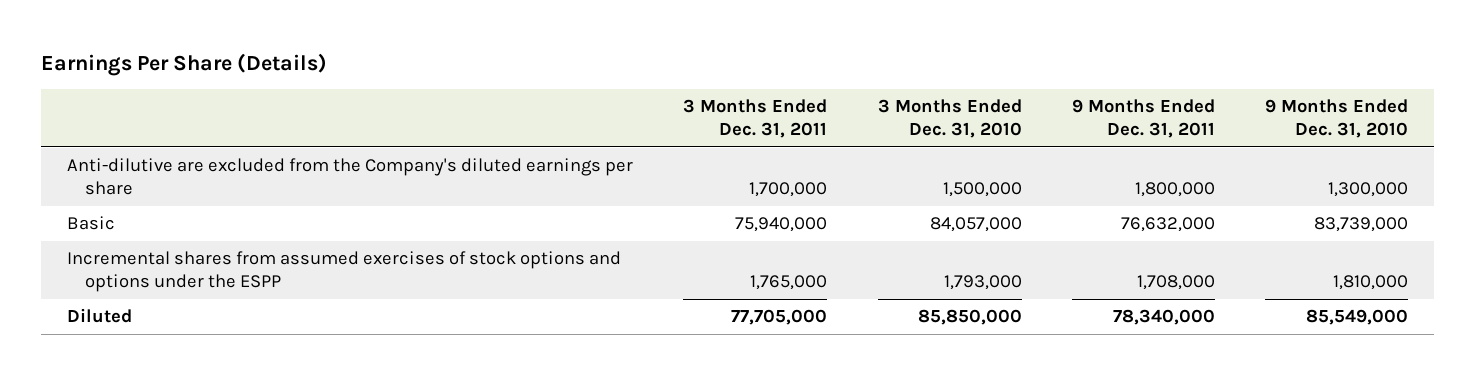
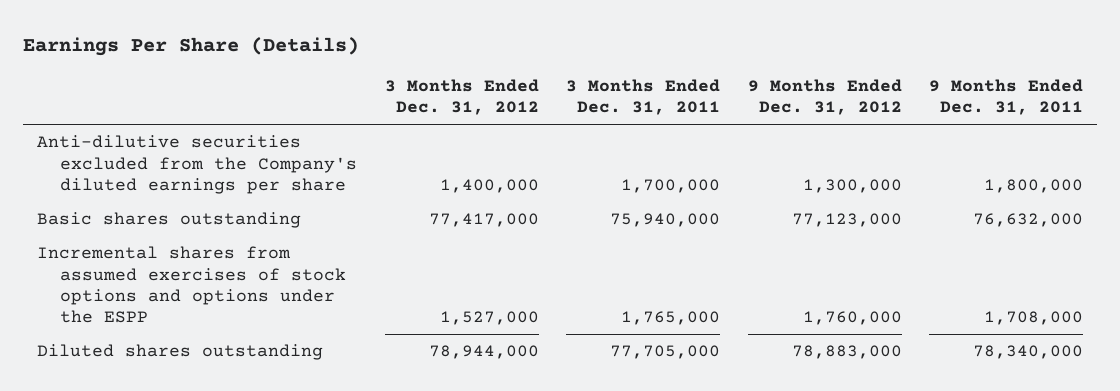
- | 3 Months Ended Dec. 31, 2011 | 3 Months Ended Dec. 31, 2010 | 9 Months Ended Dec. 31, 2011 | 9 Months Ended Dec. 31, 2010
+ | 3 Months Ended Dec. 31, 2012 | 3 Months Ended Dec. 31, 2011 | 9 Months Ended Dec. 31, 2012 | 9 Months Ended Dec. 31, 2011
- Anti-dilutive are excluded from the Company's diluted earnings per share | 1,700,000 | 1,500,000 | 1,800,000 | 1,300,000
- Basic | 75,940,000 | 84,057,000 | 76,632,000 | 83,739,000
+ Anti-dilutive securities excluded from the Company's diluted earnings per share | 1,400,000 | 1,700,000 | 1,300,000 | 1,800,000
+ Basic shares outstanding | 77,417,000 | 75,940,000 | 77,123,000 | 76,632,000
- Diluted | 77,705,000 | 85,850,000 | 78,340,000 | 85,549,000
+ Diluted shares outstanding | 78,944,000 | 77,705,000 | 78,883,000 | 78,340,000

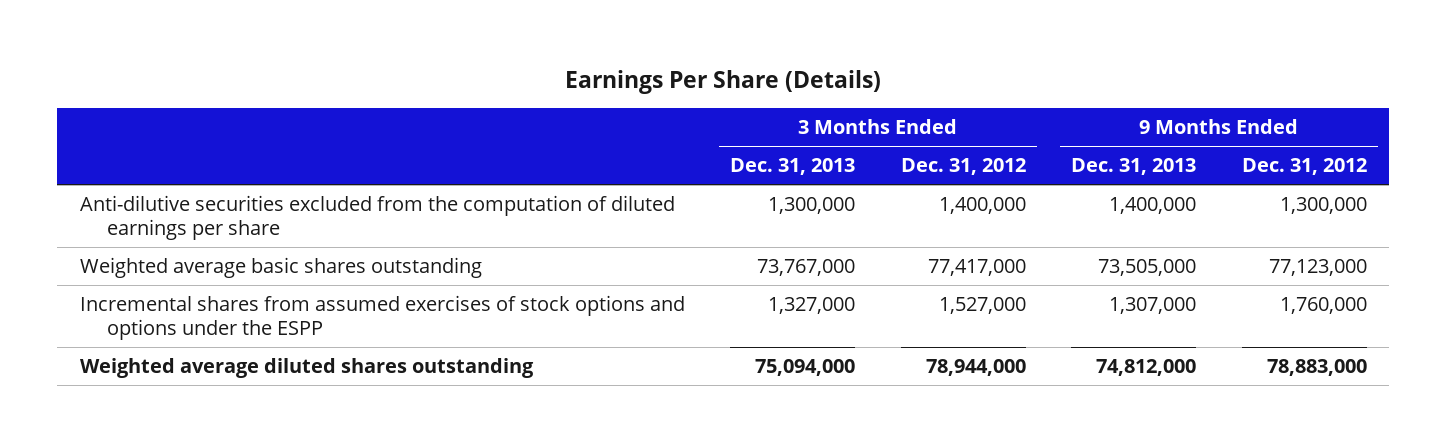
- | 3 Months Ended Dec. 31, 2012 | 3 Months Ended Dec. 31, 2011 | 9 Months Ended Dec. 31, 2012 | 9 Months Ended Dec. 31, 2011
+ | 3 Months Ended Dec. 31, 2013 | 3 Months Ended Dec. 31, 2012 | 9 Months Ended Dec. 31, 2013 | 9 Months Ended Dec. 31, 2012
- Anti-dilutive securities excluded from the Company's diluted earnings per share | 1,400,000 | 1,700,000 | 1,300,000 | 1,800,000
- Basic shares outstanding | 77,417,000 | 75,940,000 | 77,123,000 | 76,632,000
+ Anti-dilutive securities excluded from the computation of diluted earnings per share | 1,300,000 | 1,400,000 | 1,400,000 | 1,300,000
+ Weighted average basic shares outstanding | 73,767,000 | 77,417,000 | 73,505,000 | 77,123,000
- Diluted shares outstanding | 78,944,000 | 77,705,000 | 78,883,000 | 78,340,000
+ Weighted average diluted shares outstanding | 75,094,000 | 78,944,000 | 74,812,000 | 78,883,000

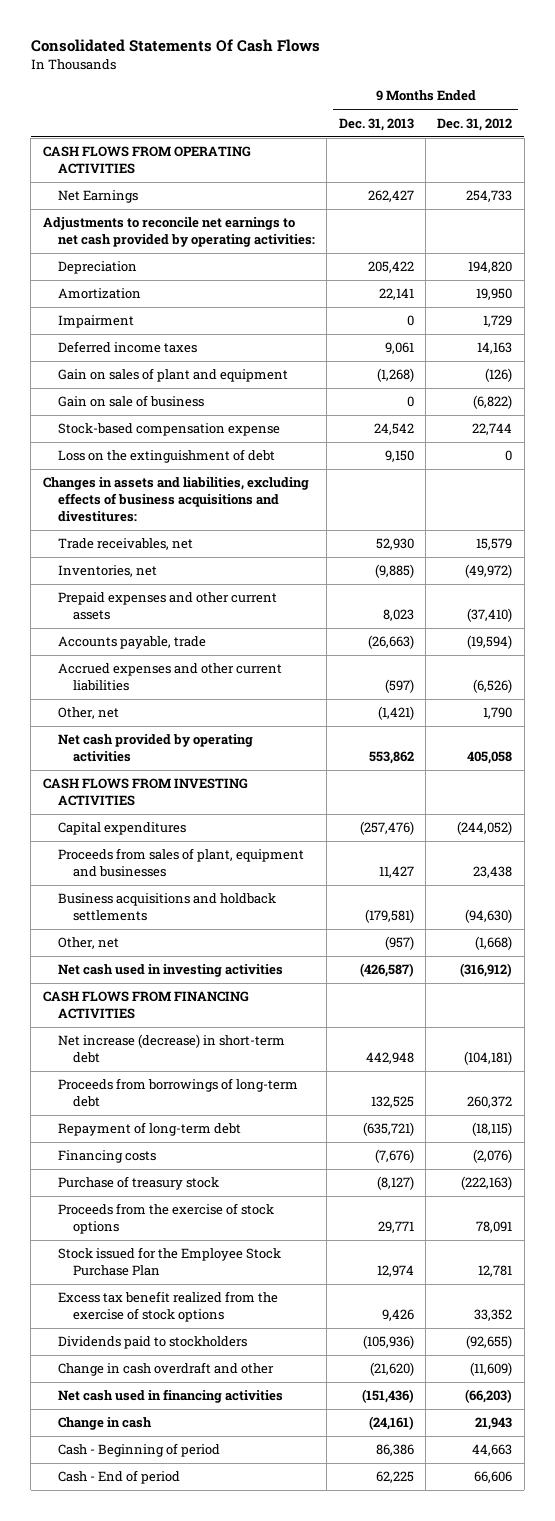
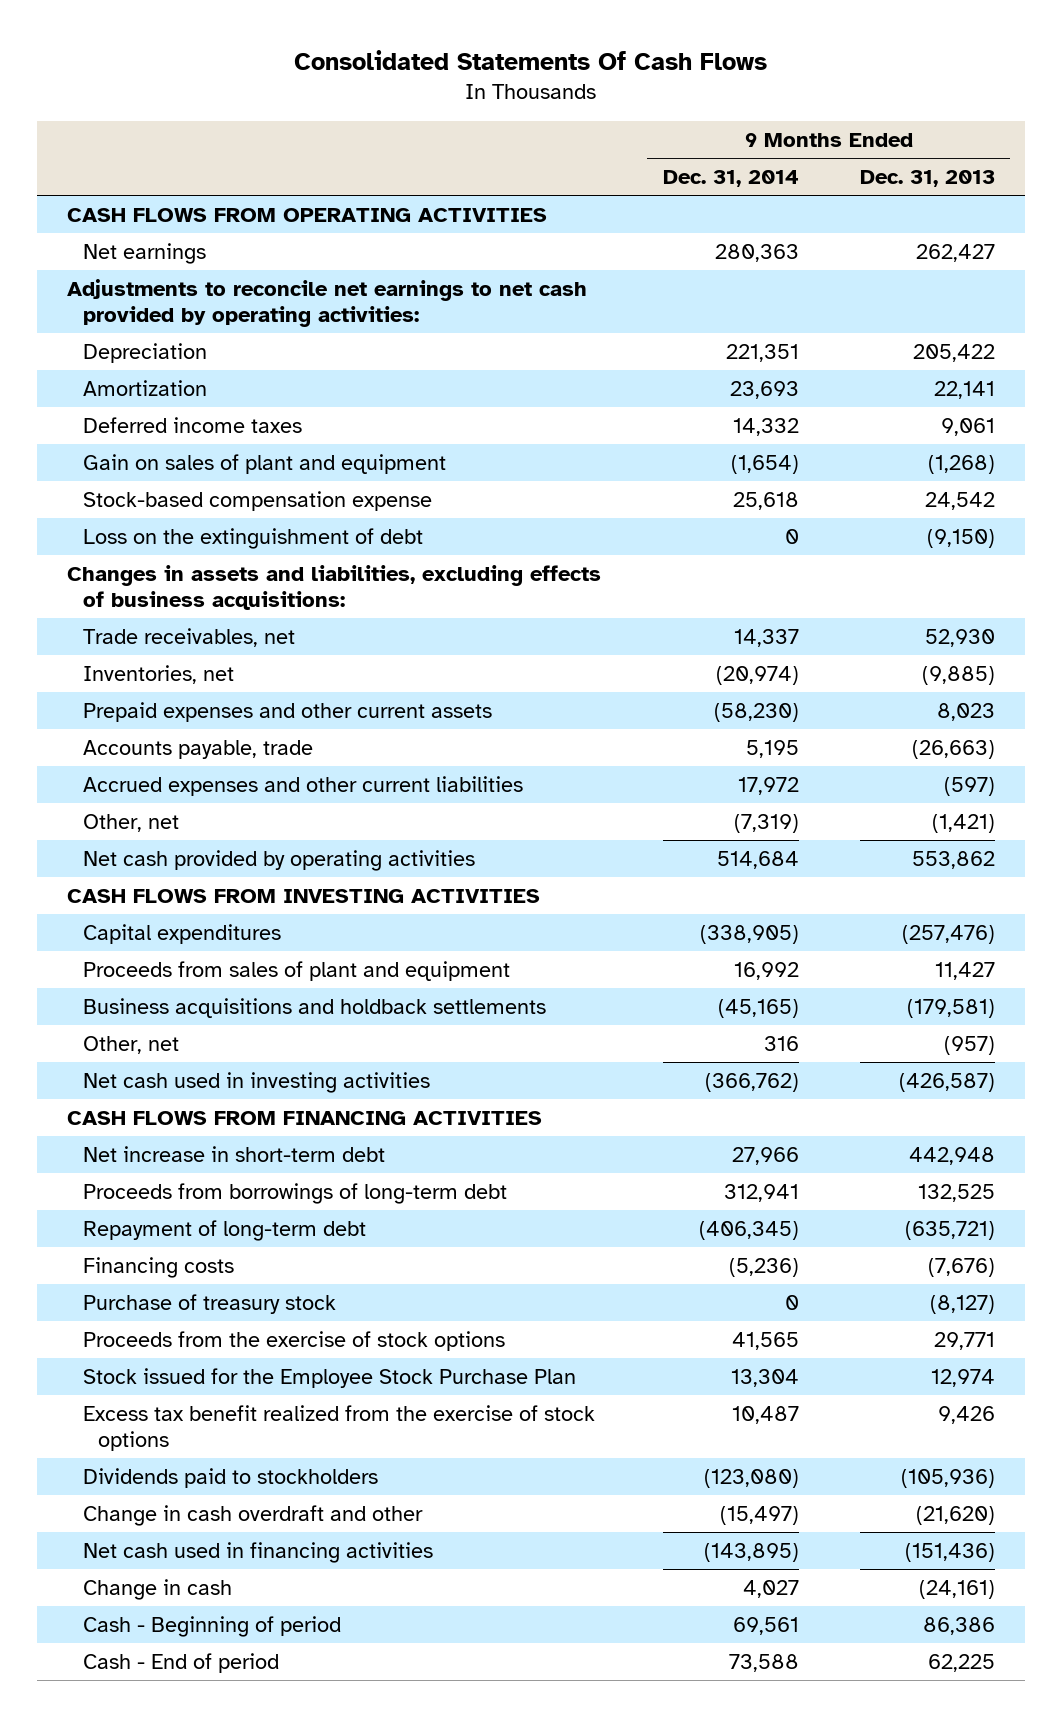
- | 9 Months Ended Dec. 31, 2013 | 9 Months Ended Dec. 31, 2012
+ | 9 Months Ended Dec. 31, 2014 | 9 Months Ended Dec. 31, 2013
- Net Earnings | 262,427 | 254,733
+ Net earnings | 280,363 | 262,427
- Impairment | 0 | 1,729
- Gain on sale of business | 0 | (6,822)
- Loss on the extinguishment of debt | 9,150 | 0
- Changes in assets and liabilities, excluding effects of business acquisitions and divestitures:
+ Loss on the extinguishment of debt | 0 | (9,150)
+ Changes in assets and liabilities, excluding effects of business acquisitions:
- Proceeds from sales of plant, equipment and businesses | 11,427 | 23,438
+ Proceeds from sales of plant and equipment | 16,992 | 11,427
- Net increase (decrease) in short-term debt | 442,948 | (104,181)
+ Net increase in short-term debt | 27,966 | 442,948

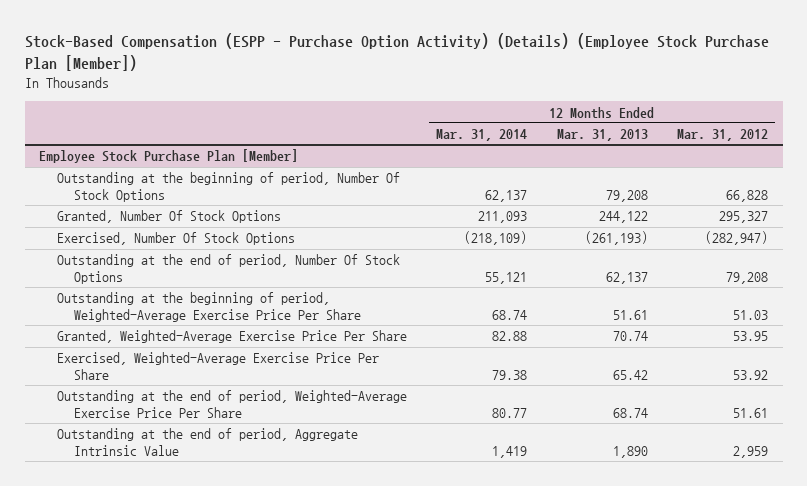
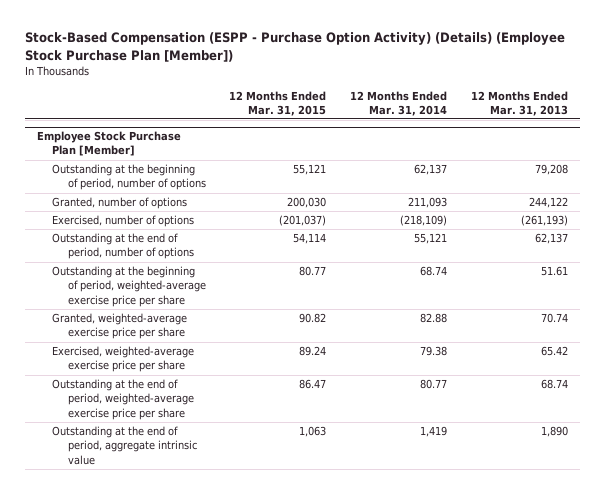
- | 12 Months Ended Mar. 31, 2014 | 12 Months Ended Mar. 31, 2013 | 12 Months Ended Mar. 31, 2012
+ | 12 Months Ended Mar. 31, 2015 | 12 Months Ended Mar. 31, 2014 | 12 Months Ended Mar. 31, 2013
@ Employee Stock Purchase Plan [Member]
- Outstanding at the beginning of period, Number Of Stock Options | 62,137 | 79,208 | 66,828
- Granted, Number Of Stock Options | 211,093 | 244,122 | 295,327
- Exercised, Number Of Stock Options | (218,109) | (261,193) | (282,947)
- Outstanding at the end of period, Number Of Stock Options | 55,121 | 62,137 | 79,208
- Outstanding at the beginning of period, Weighted-Average Exercise Price Per Share | 68.74 | 51.61 | 51.03
- Granted, Weighted-Average Exercise Price Per Share | 82.88 | 70.74 | 53.95
- Exercised, Weighted-Average Exercise Price Per Share | 79.38 | 65.42 | 53.92
- Outstanding at the end of period, Weighted-Average Exercise Price Per Share | 80.77 | 68.74 | 51.61
- Outstanding at the end of period, Aggregate Intrinsic Value | 1,419 | 1,890 | 2,959
+ Outstanding at the beginning of period, number of options | 55,121 | 62,137 | 79,208
+ Granted, number of options | 200,030 | 211,093 | 244,122
+ Exercised, number of options | (201,037) | (218,109) | (261,193)
+ Outstanding at the end of period, number of options | 54,114 | 55,121 | 62,137
+ Outstanding at the beginning of period, weighted-average exercise price per share | 80.77 | 68.74 | 51.61
+ Granted, weighted-average exercise price per share | 90.82 | 82.88 | 70.74
+ Exercised, weighted-average exercise price per share | 89.24 | 79.38 | 65.42
+ Outstanding at the end of period, weighted-average exercise price per share | 86.47 | 80.77 | 68.74
+ Outstanding at the end of period, aggregate intrinsic value | 1,063 | 1,419 | 1,890

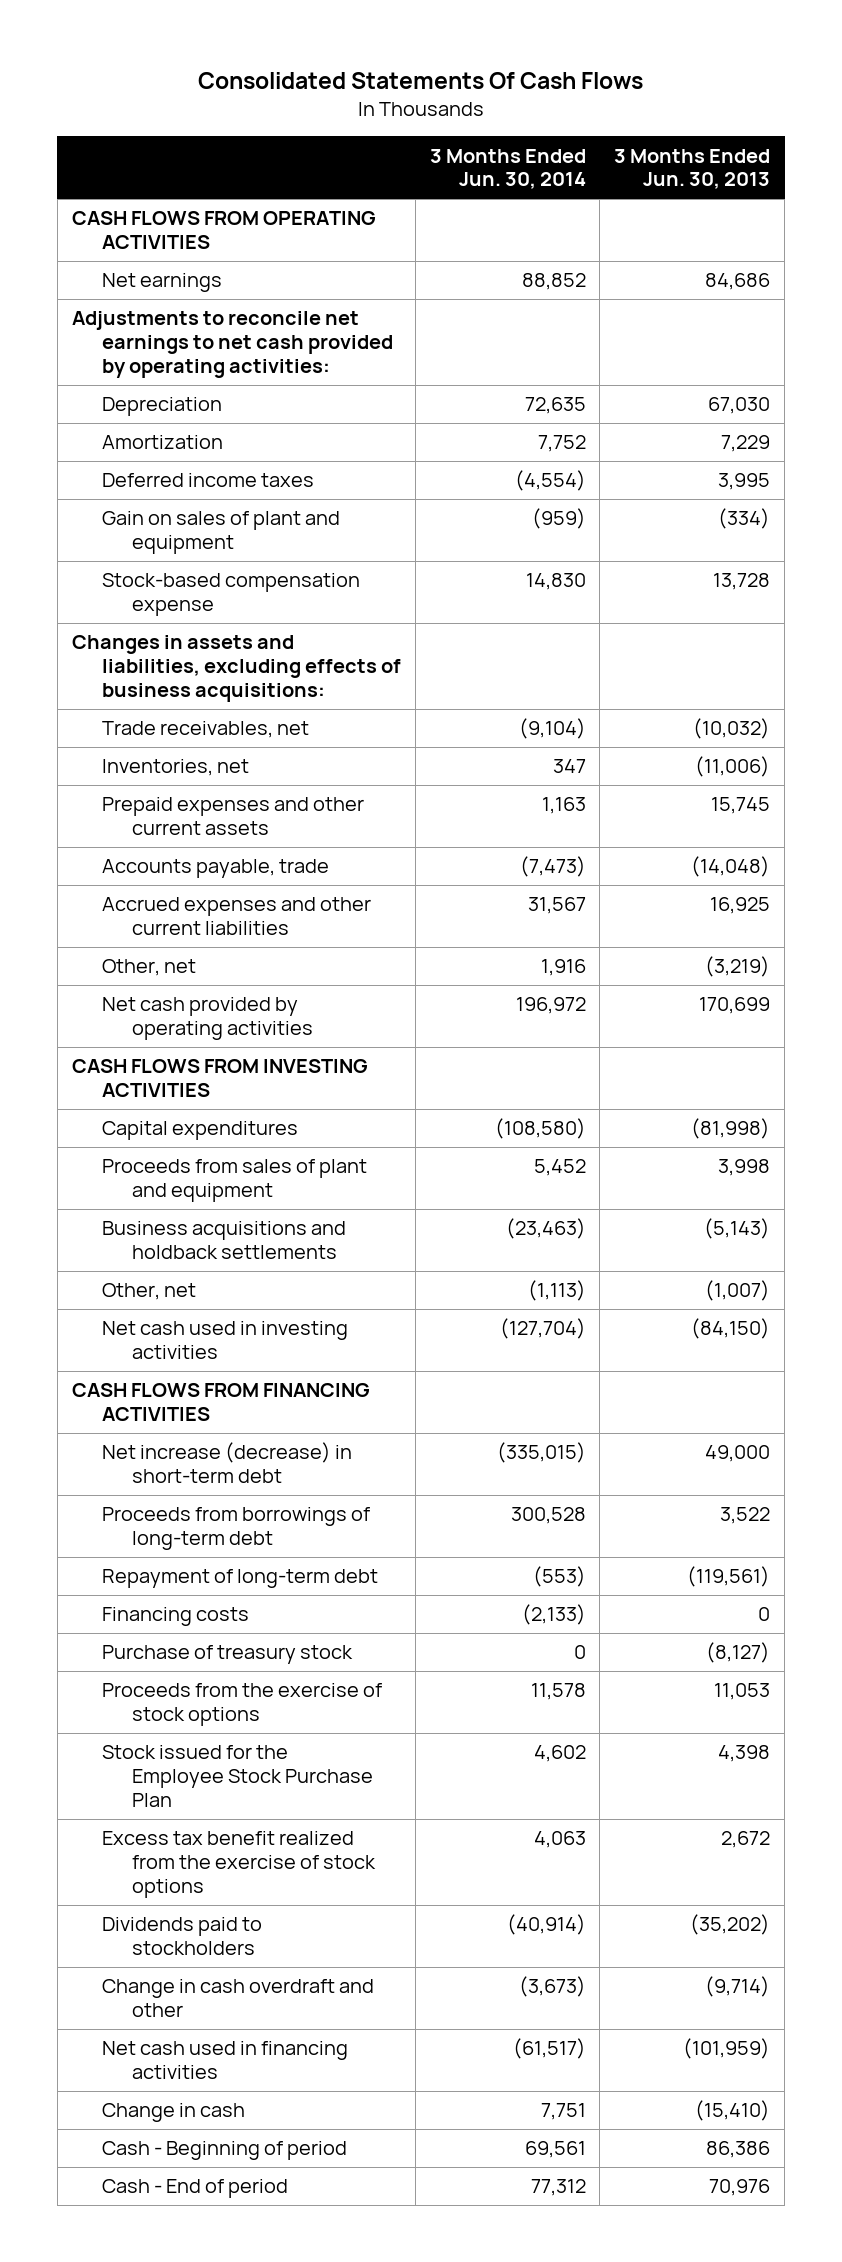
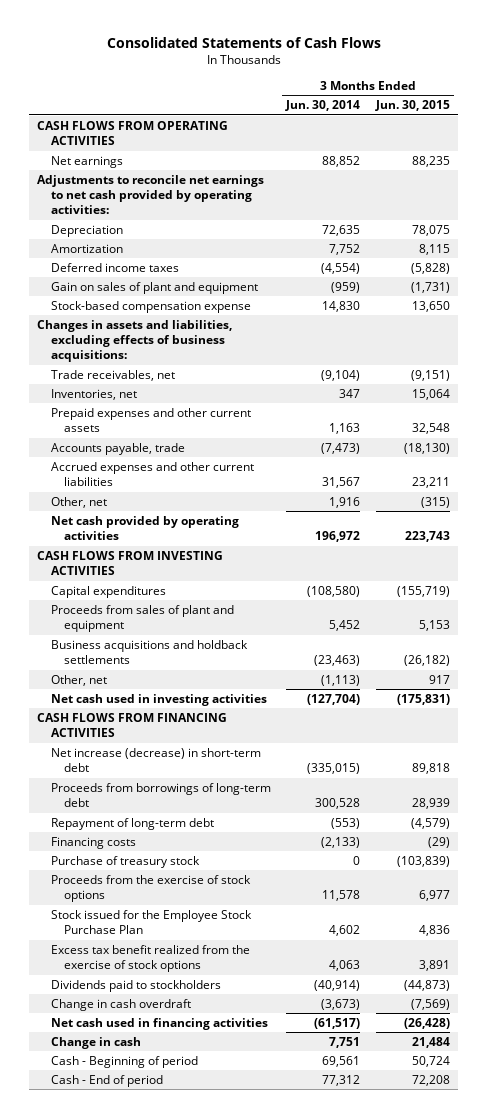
- Consolidated Statements Of Cash Flows
+ Consolidated Statements of Cash Flows
- | 3 Months Ended Jun. 30, 2014 | 3 Months Ended Jun. 30, 2013
+ | 3 Months Ended Jun. 30, 2014 | 3 Months Ended Jun. 30, 2015
- Change in cash overdraft and other | (3,673) | (9,714)
+ Change in cash overdraft | (3,673) | (7,569)

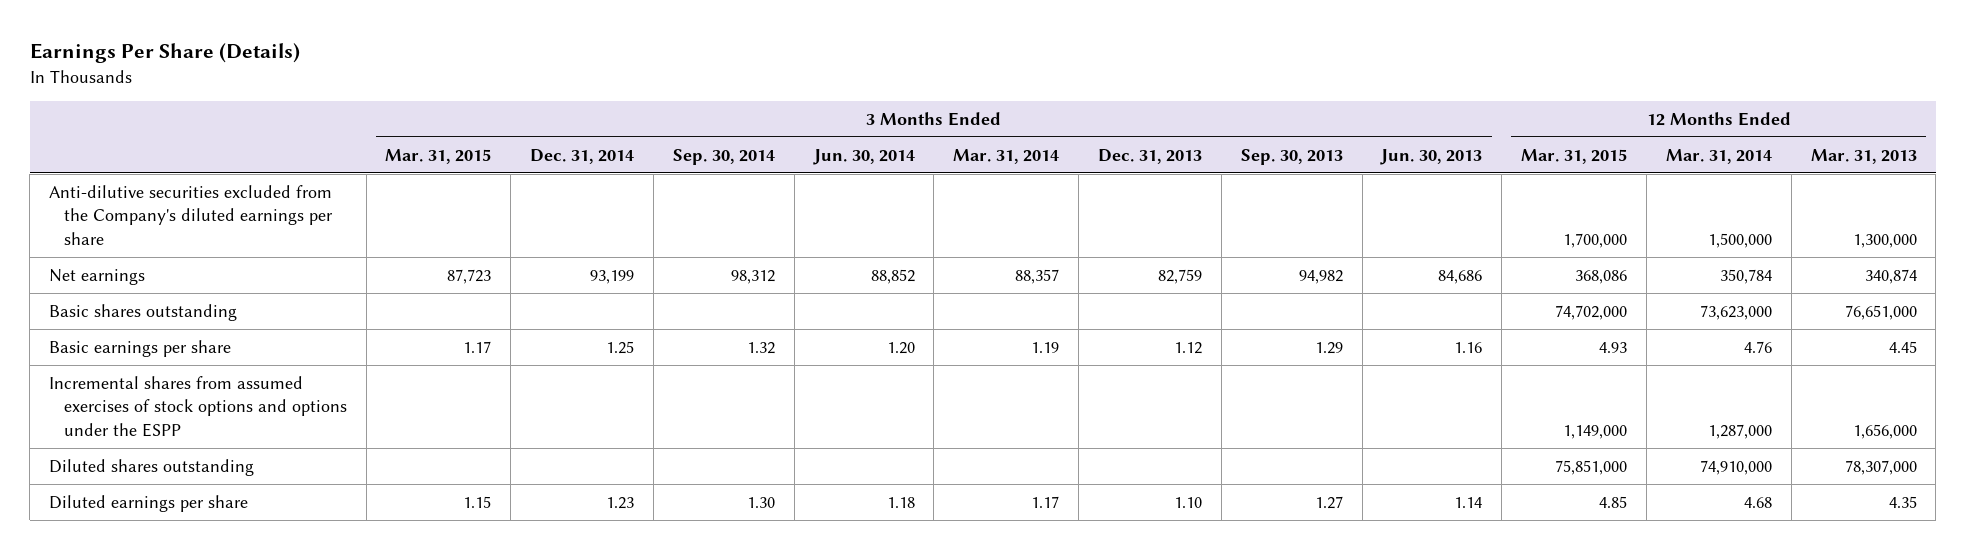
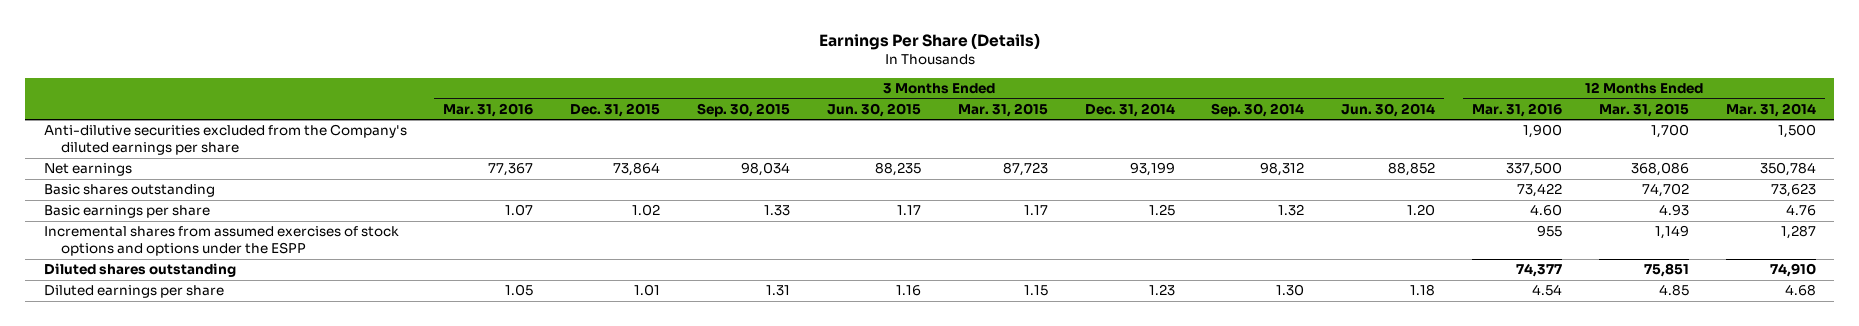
- | 3 Months Ended Mar. 31, 2015 | 3 Months Ended Dec. 31, 2014 | 3 Months Ended Sep. 30, 2014 | 3 Months Ended Jun. 30, 2014 | 3 Months Ended Mar. 31, 2014 | 3 Months Ended Dec. 31, 2013 | 3 Months Ended Sep. 30, 2013 | 3 Months Ended Jun. 30, 2013 | 12 Months Ended Mar. 31, 2015 | 12 Months Ended Mar. 31, 2014 | 12 Months Ended Mar. 31, 2013
+ | 3 Months Ended Mar. 31, 2016 | 3 Months Ended Dec. 31, 2015 | 3 Months Ended Sep. 30, 2015 | 3 Months Ended Jun. 30, 2015 | 3 Months Ended Mar. 31, 2015 | 3 Months Ended Dec. 31, 2014 | 3 Months Ended Sep. 30, 2014 | 3 Months Ended Jun. 30, 2014 | 12 Months Ended Mar. 31, 2016 | 12 Months Ended Mar. 31, 2015 | 12 Months Ended Mar. 31, 2014
- Anti-dilutive securities excluded from the Company's diluted earnings per share | | | | | | | | | 1,700,000 | 1,500,000 | 1,300,000
+ Anti-dilutive securities excluded from the Company's diluted earnings per share | | | | | | | | | 1,900 | 1,700 | 1,500
- Basic shares outstanding | | | | | | | | | 74,702,000 | 73,623,000 | 76,651,000
+ Basic shares outstanding | | | | | | | | | 73,422 | 74,702 | 73,623
- Incremental shares from assumed exercises of stock options and options under the ESPP | | | | | | | | | 1,149,000 | 1,287,000 | 1,656,000
- Diluted shares outstanding | | | | | | | | | 75,851,000 | 74,910,000 | 78,307,000
+ Incremental shares from assumed exercises of stock options and options under the ESPP | | | | | | | | | 955 | 1,149 | 1,287
+ Diluted shares outstanding | | | | | | | | | 74,377 | 75,851 | 74,910

